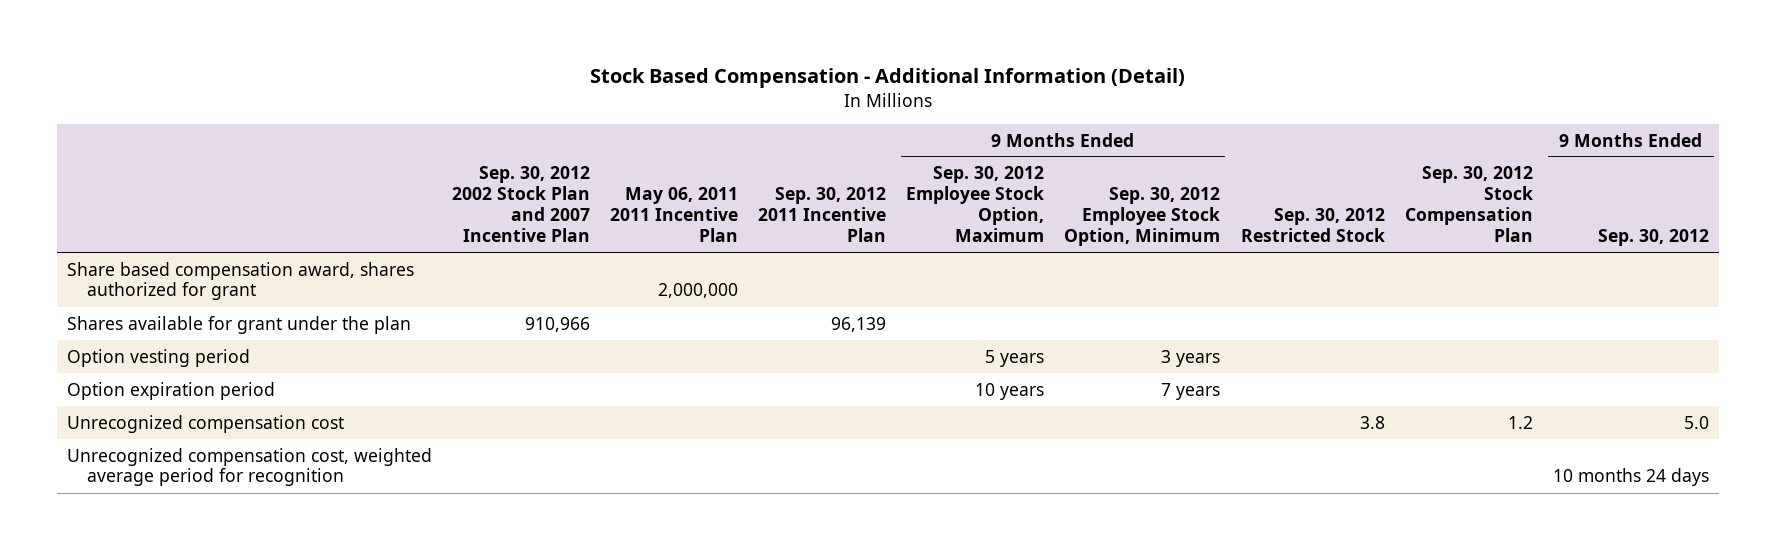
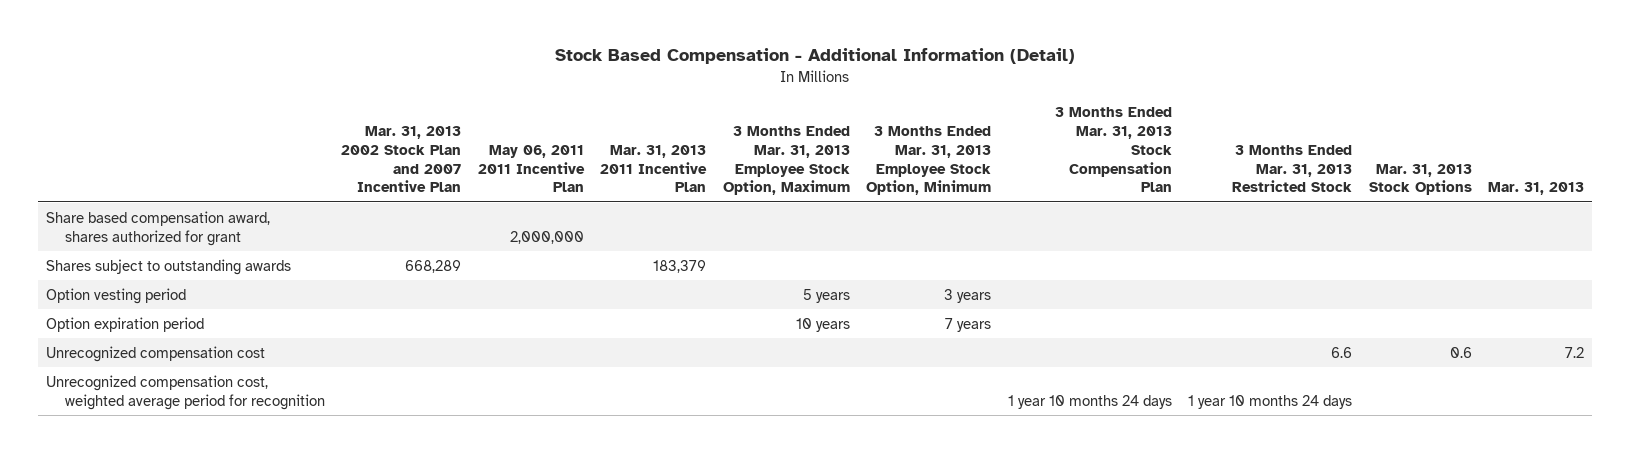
- | Sep. 30, 2012 2002 Stock Plan and 2007 Incentive Plan | May 06, 2011 2011 Incentive Plan | Sep. 30, 2012 2011 Incentive Plan | 9 Months Ended Sep. 30, 2012 Employee Stock Option, Maximum | 9 Months Ended Sep. 30, 2012 Employee Stock Option, Minimum | Sep. 30, 2012 Restricted Stock | Sep. 30, 2012 Stock Compensation Plan | 9 Months Ended Sep. 30, 2012
+ | Mar. 31, 2013 2002 Stock Plan and 2007 Incentive Plan | May 06, 2011 2011 Incentive Plan | Mar. 31, 2013 2011 Incentive Plan | 3 Months Ended Mar. 31, 2013 Employee Stock Option, Maximum | 3 Months Ended Mar. 31, 2013 Employee Stock Option, Minimum | 3 Months Ended Mar. 31, 2013 Stock Compensation Plan | 3 Months Ended Mar. 31, 2013 Restricted Stock | Mar. 31, 2013 Stock Options | Mar. 31, 2013
- Shares available for grant under the plan | 910,966 | | 96,139 | | | | |
+ Shares subject to outstanding awards | 668,289 | | 183,379 | | | | | |

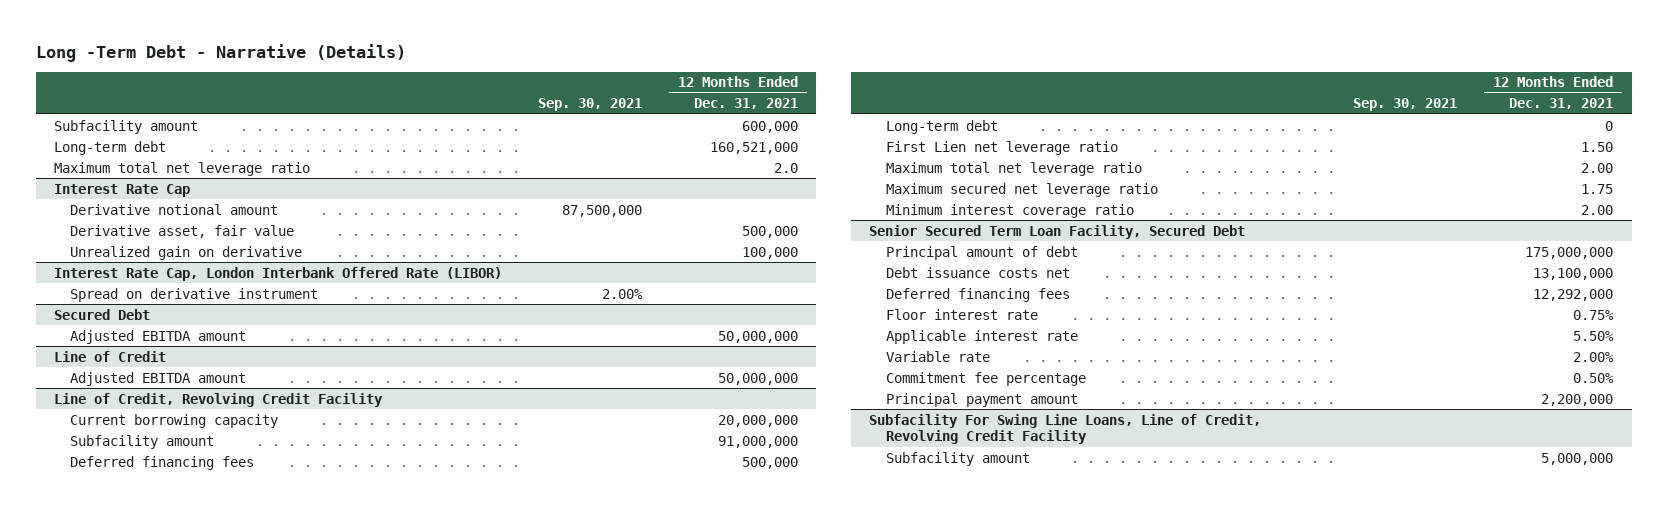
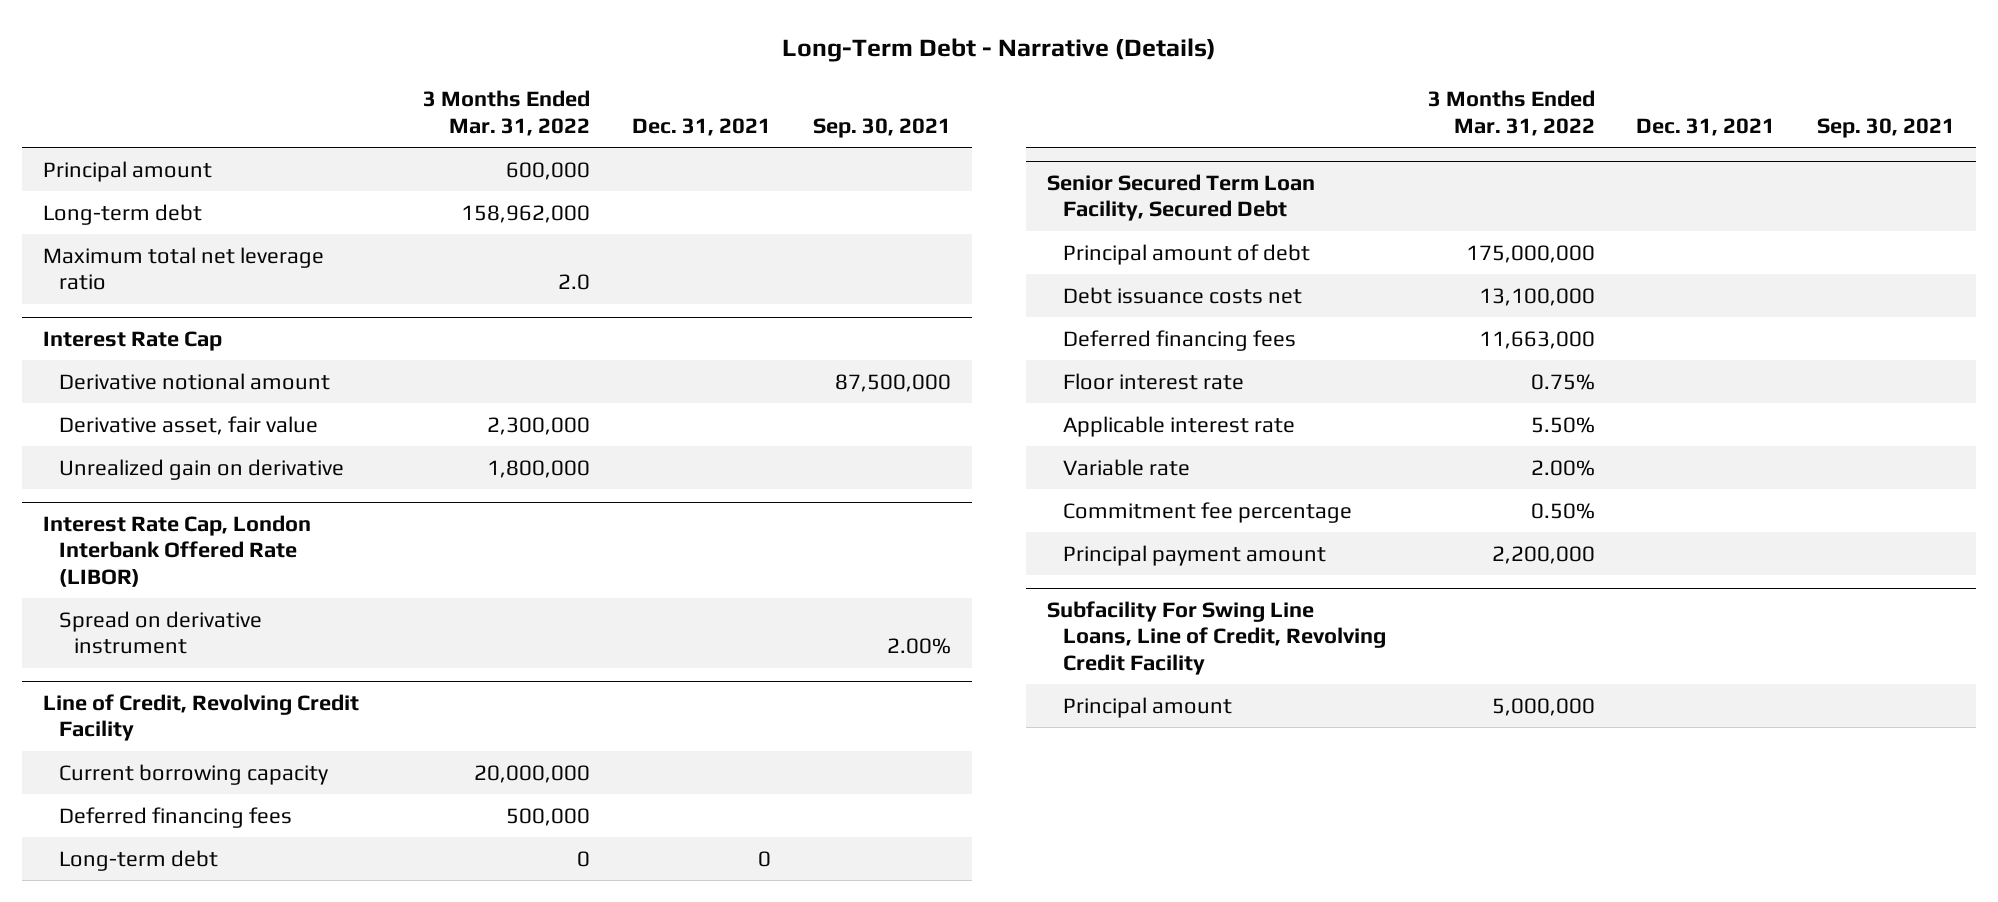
- Long -Term Debt - Narrative (Details)
+ Long-Term Debt - Narrative (Details)
- | Sep. 30, 2021 | 12 Months Ended Dec. 31, 2021
+ | 3 Months Ended Mar. 31, 2022 | Dec. 31, 2021 | Sep. 30, 2021
- Subfacility amount | | 600,000
+ Principal amount | 600,000 | |
- Secured Debt
- Adjusted EBITDA amount | | 50,000,000
- Line of Credit
- Adjusted EBITDA amount | | 50,000,000
@ Line of Credit, Revolving Credit Facility
- Subfacility amount | | 91,000,000
- First Lien net leverage ratio | | 1.50
- Maximum total net leverage ratio | | 2.00
- Maximum secured net leverage ratio | | 1.75
- Minimum interest coverage ratio | | 2.00
@ Subfacility For Swing Line Loans, Line of Credit, Revolving Credit Facility
- Subfacility amount | | 5,000,000
+ Principal amount | 5,000,000 | |

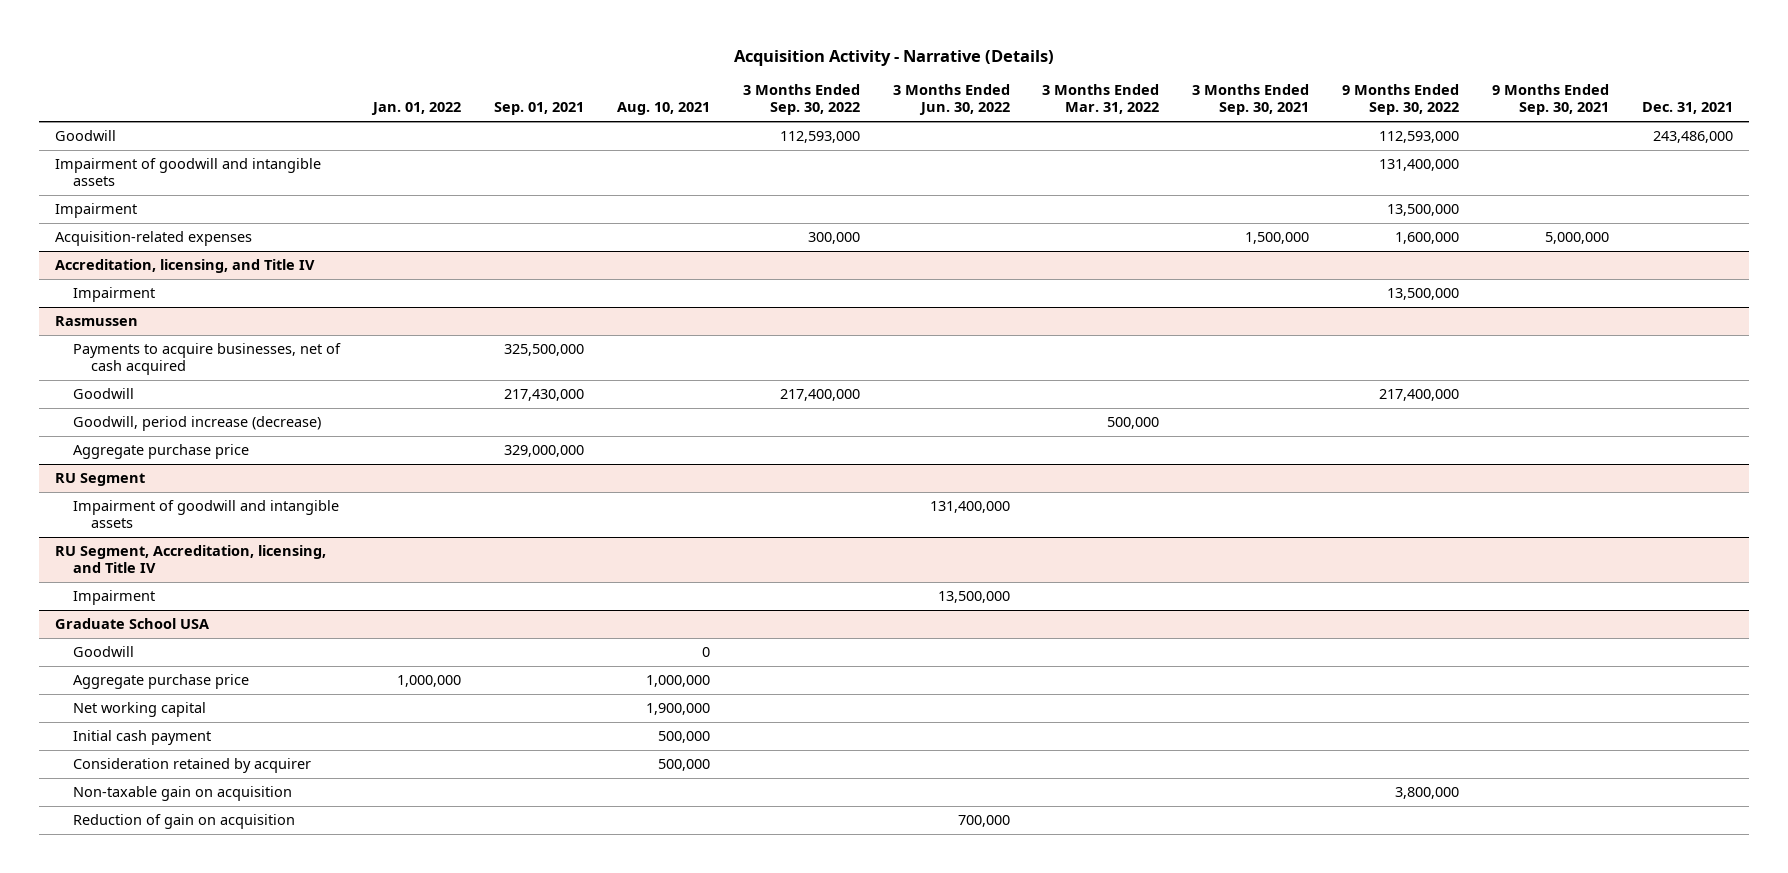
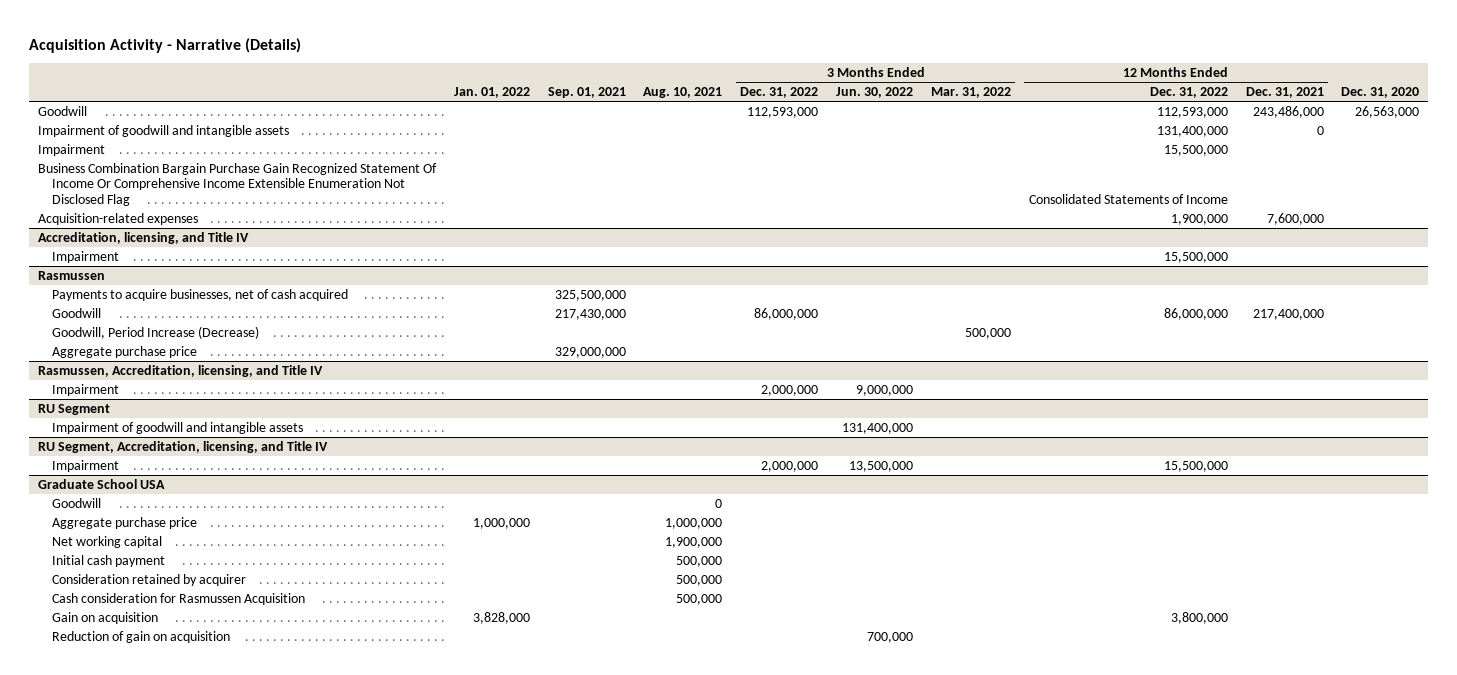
- | Jan. 01, 2022 | Sep. 01, 2021 | Aug. 10, 2021 | 3 Months Ended Sep. 30, 2022 | 3 Months Ended Jun. 30, 2022 | 3 Months Ended Mar. 31, 2022 | 3 Months Ended Sep. 30, 2021 | 9 Months Ended Sep. 30, 2022 | 9 Months Ended Sep. 30, 2021 | Dec. 31, 2021
+ | Jan. 01, 2022 | Sep. 01, 2021 | Aug. 10, 2021 | 3 Months Ended Dec. 31, 2022 | 3 Months Ended Jun. 30, 2022 | 3 Months Ended Mar. 31, 2022 | 12 Months Ended Dec. 31, 2022 | 12 Months Ended Dec. 31, 2021 | Dec. 31, 2020
+ Business Combination Bargain Purchase Gain Recognized Statement Of Income Or Comprehensive Income Extensible Enumeration Not Disclosed Flag | | | | | | | Consolidated Statements of Income | |
@ Rasmussen
- Goodwill, period increase (decrease) | | | | | | 500,000 | | | |
+ Goodwill, Period Increase (Decrease) | | | | | | 500,000 | | |
+ Rasmussen, Accreditation, licensing, and Title IV
+ Impairment | | | | 2,000,000 | 9,000,000 | | | |
@ Graduate School USA
- Non-taxable gain on acquisition | | | | | | | | 3,800,000 | |
+ Cash consideration for Rasmussen Acquisition | | | 500,000 | | | | | |
+ Gain on acquisition | 3,828,000 | | | | | | 3,800,000 | |

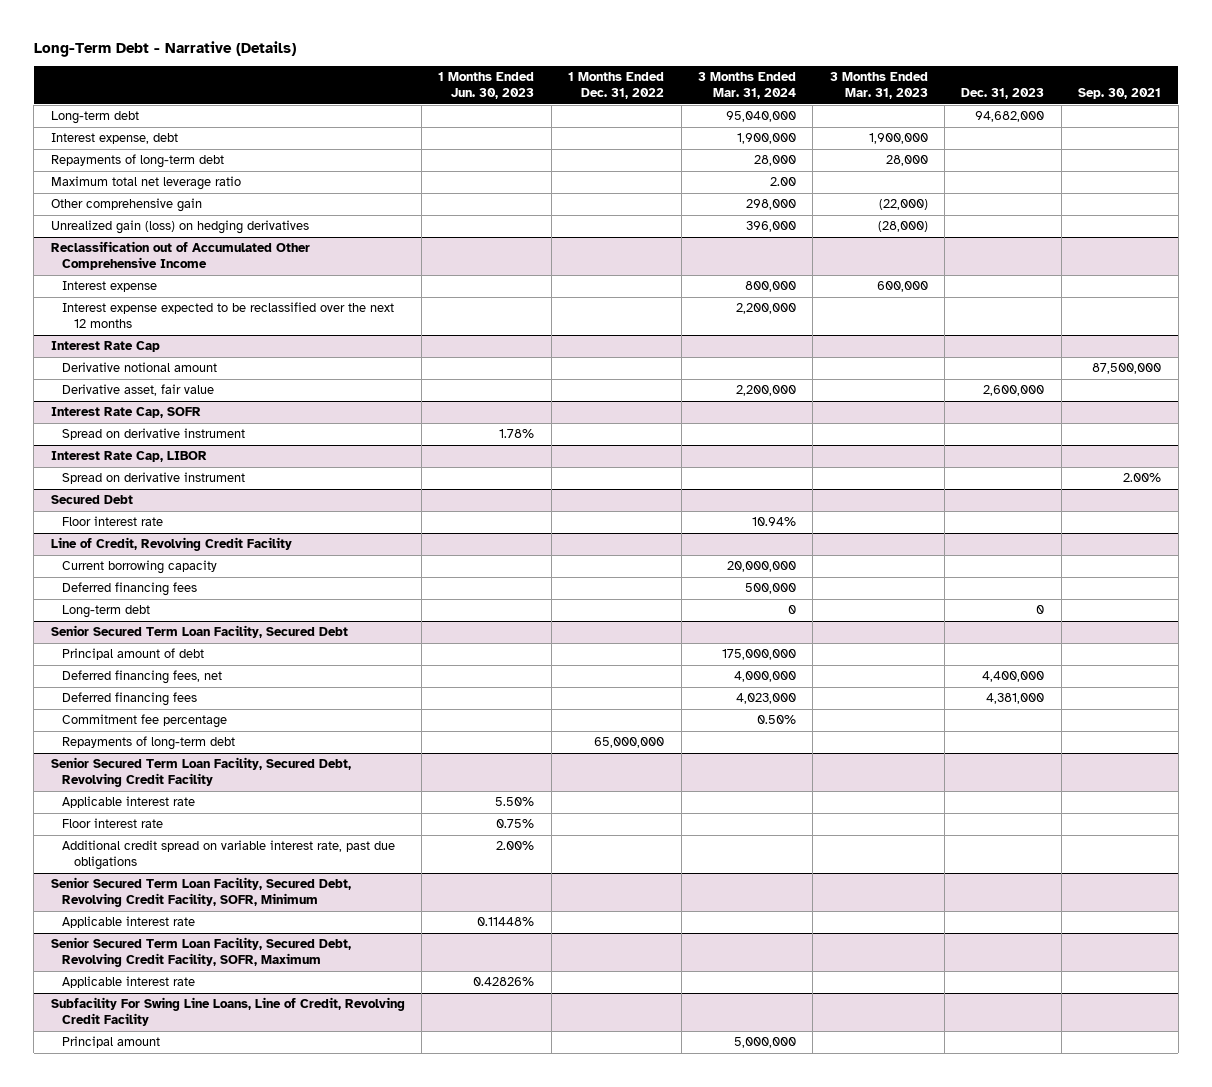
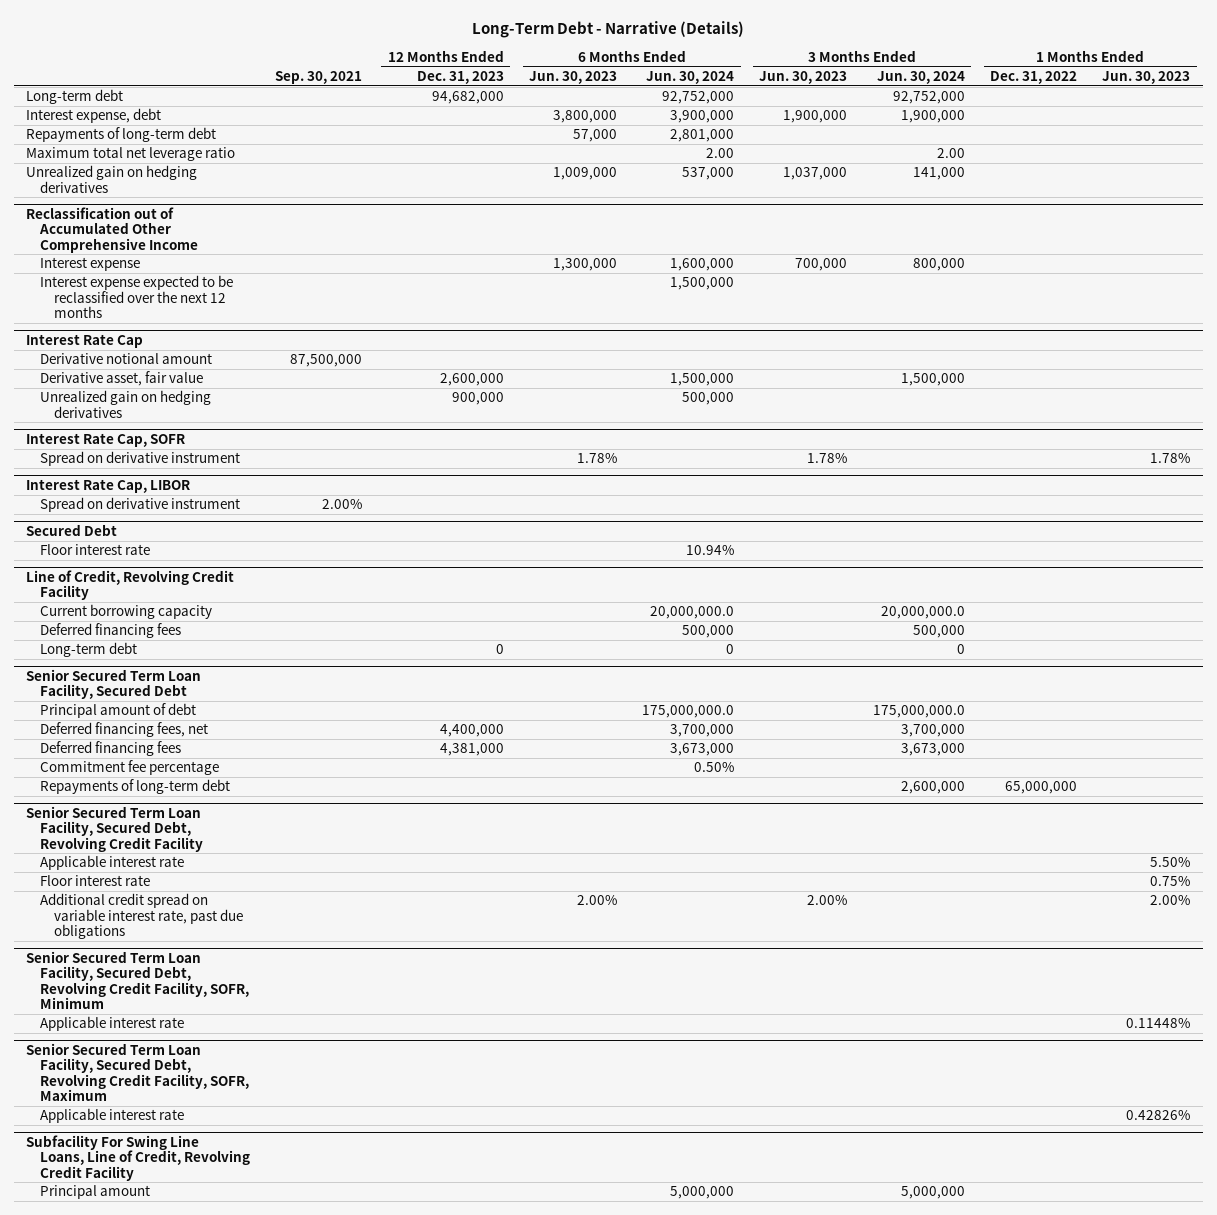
- | 1 Months Ended Jun. 30, 2023 | 1 Months Ended Dec. 31, 2022 | 3 Months Ended Mar. 31, 2024 | 3 Months Ended Mar. 31, 2023 | Dec. 31, 2023 | Sep. 30, 2021
+ | Sep. 30, 2021 | 12 Months Ended Dec. 31, 2023 | 6 Months Ended Jun. 30, 2023 | 6 Months Ended Jun. 30, 2024 | 3 Months Ended Jun. 30, 2023 | 3 Months Ended Jun. 30, 2024 | 1 Months Ended Dec. 31, 2022 | 1 Months Ended Jun. 30, 2023
- Other comprehensive gain | | | 298,000 | (22,000) | |
- Unrealized gain (loss) on hedging derivatives | | | 396,000 | (28,000) | |
+ Unrealized gain on hedging derivatives | | | 1,009,000 | 537,000 | 1,037,000 | 141,000 | |
@ Interest Rate Cap
+ Unrealized gain on hedging derivatives | | 900,000 | | 500,000 | | | |

